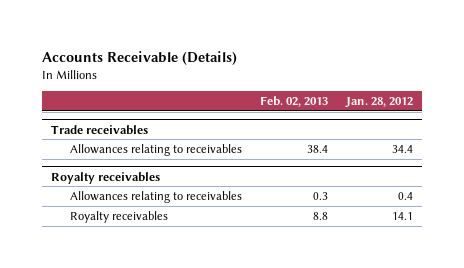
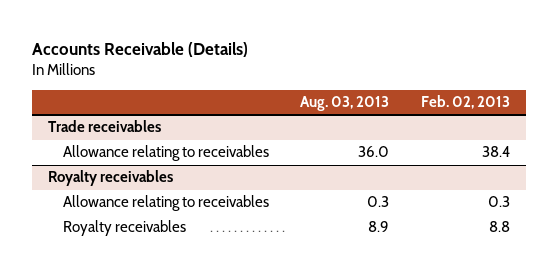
- | Feb. 02, 2013 | Jan. 28, 2012
+ | Aug. 03, 2013 | Feb. 02, 2013
@ Trade receivables
- Allowances relating to receivables | 38.4 | 34.4
+ Allowance relating to receivables | 36.0 | 38.4
@ Royalty receivables
- Allowances relating to receivables | 0.3 | 0.4
+ Allowance relating to receivables | 0.3 | 0.3

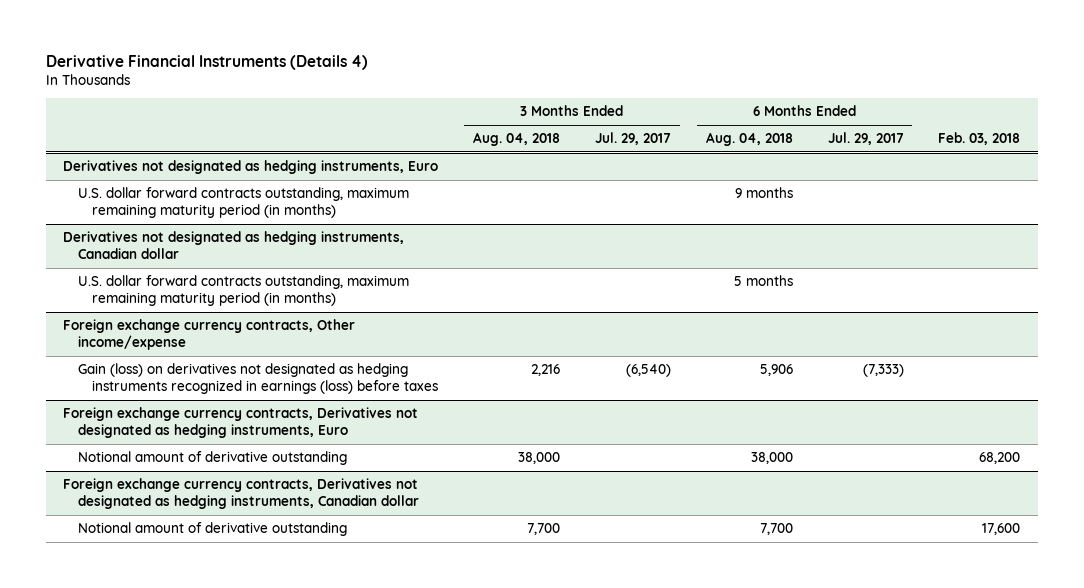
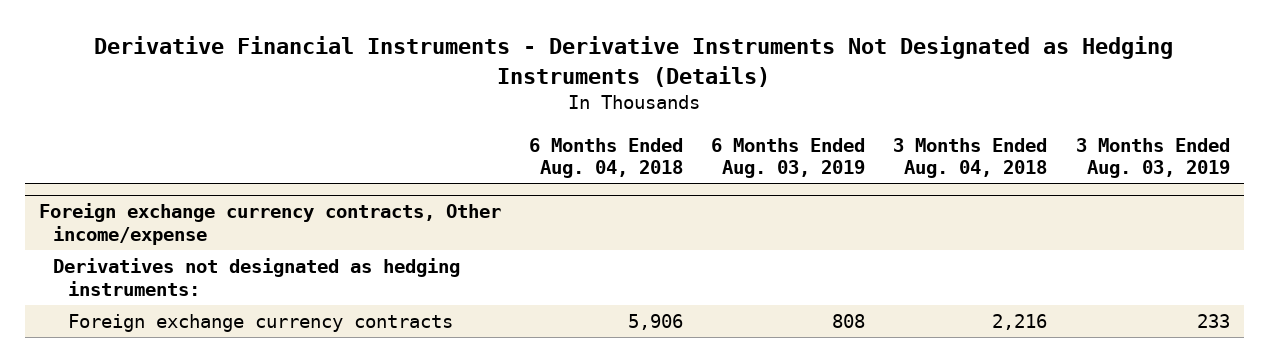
- Derivative Financial Instruments (Details 4)
+ Derivative Financial Instruments - Derivative Instruments Not Designated as Hedging Instruments (Details)
- | 3 Months Ended Aug. 04, 2018 | 3 Months Ended Jul. 29, 2017 | 6 Months Ended Aug. 04, 2018 | 6 Months Ended Jul. 29, 2017 | Feb. 03, 2018
+ | 6 Months Ended Aug. 04, 2018 | 6 Months Ended Aug. 03, 2019 | 3 Months Ended Aug. 04, 2018 | 3 Months Ended Aug. 03, 2019
- Derivatives not designated as hedging instruments, Euro
- U.S. dollar forward contracts outstanding, maximum remaining maturity period (in months) | | | 9 months | |
- Derivatives not designated as hedging instruments, Canadian dollar
- U.S. dollar forward contracts outstanding, maximum remaining maturity period (in months) | | | 5 months | |
@ Foreign exchange currency contracts, Other income/expense
- Gain (loss) on derivatives not designated as hedging instruments recognized in earnings (loss) before taxes | 2,216 | (6,540) | 5,906 | (7,333) |
- Foreign exchange currency contracts, Derivatives not designated as hedging instruments, Euro
- Notional amount of derivative outstanding | 38,000 | | 38,000 | | 68,200
- Foreign exchange currency contracts, Derivatives not designated as hedging instruments, Canadian dollar
- Notional amount of derivative outstanding | 7,700 | | 7,700 | | 17,600
@ Foreign exchange currency contracts, Other income/expense
+ Derivatives not designated as hedging instruments:
+ Foreign exchange currency contracts | 5,906 | 808 | 2,216 | 233

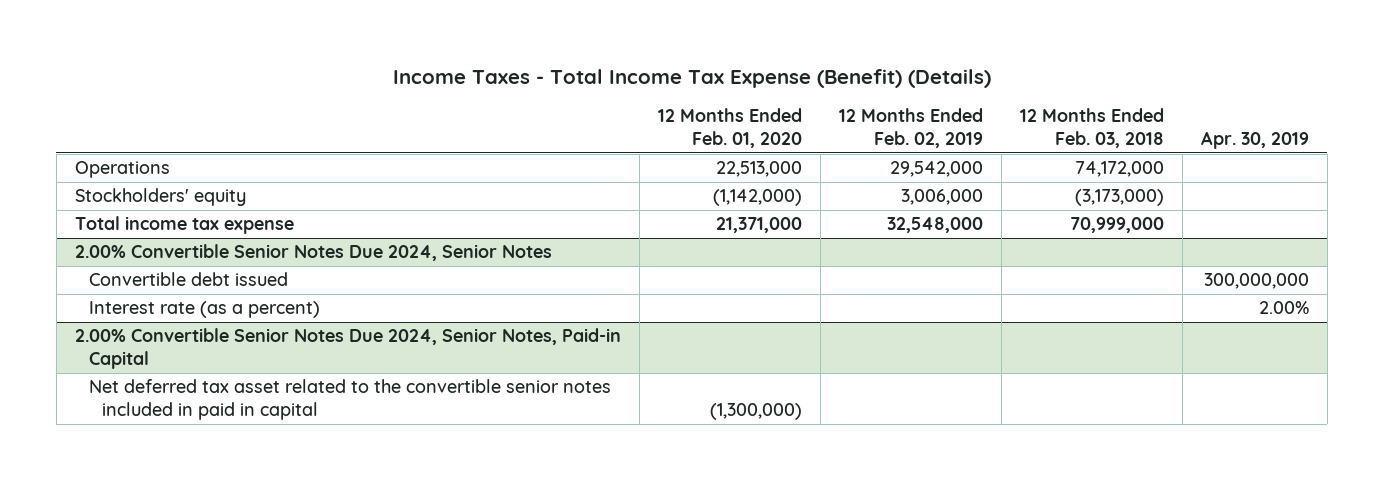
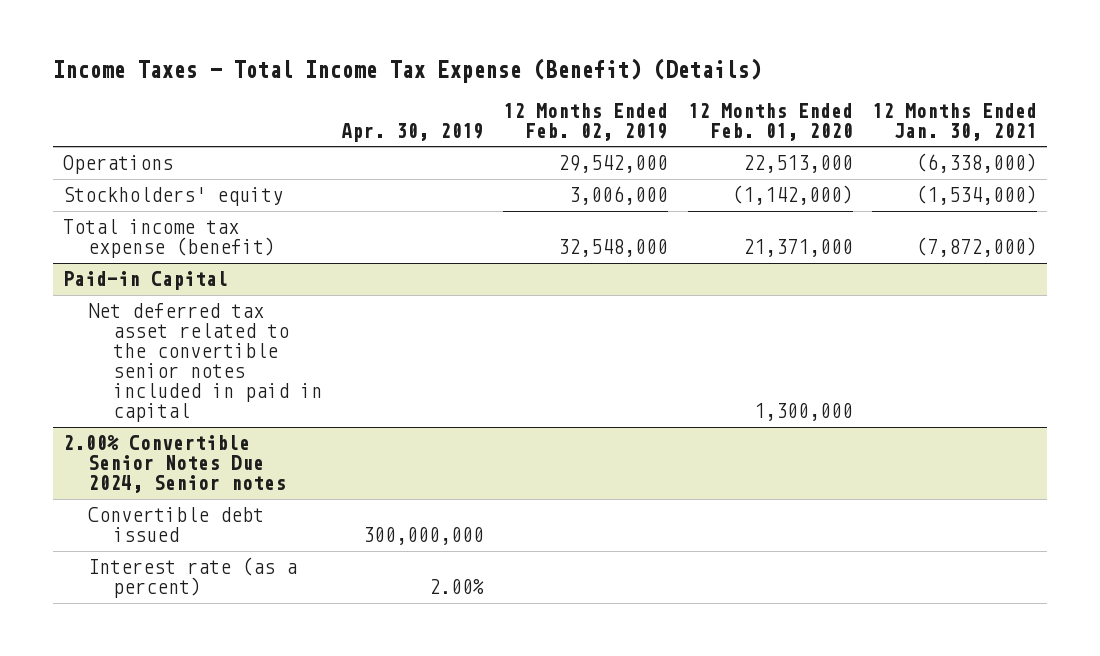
- | 12 Months Ended Feb. 01, 2020 | 12 Months Ended Feb. 02, 2019 | 12 Months Ended Feb. 03, 2018 | Apr. 30, 2019
+ | Apr. 30, 2019 | 12 Months Ended Feb. 02, 2019 | 12 Months Ended Feb. 01, 2020 | 12 Months Ended Jan. 30, 2021
- Total income tax expense | 21,371,000 | 32,548,000 | 70,999,000 |
- 2.00% Convertible Senior Notes Due 2024, Senior Notes
+ Total income tax expense (benefit) | | 32,548,000 | 21,371,000 | (7,872,000)
+ Paid-in Capital
+ Net deferred tax asset related to the convertible senior notes included in paid in capital | | | 1,300,000 |
+ 2.00% Convertible Senior Notes Due 2024, Senior notes
- 2.00% Convertible Senior Notes Due 2024, Senior Notes, Paid-in Capital
- Net deferred tax asset related to the convertible senior notes included in paid in capital | (1,300,000) | | |

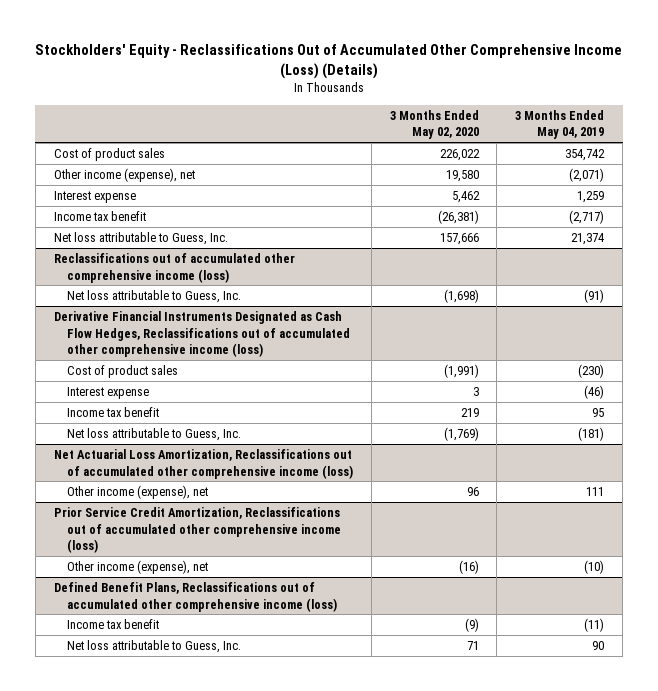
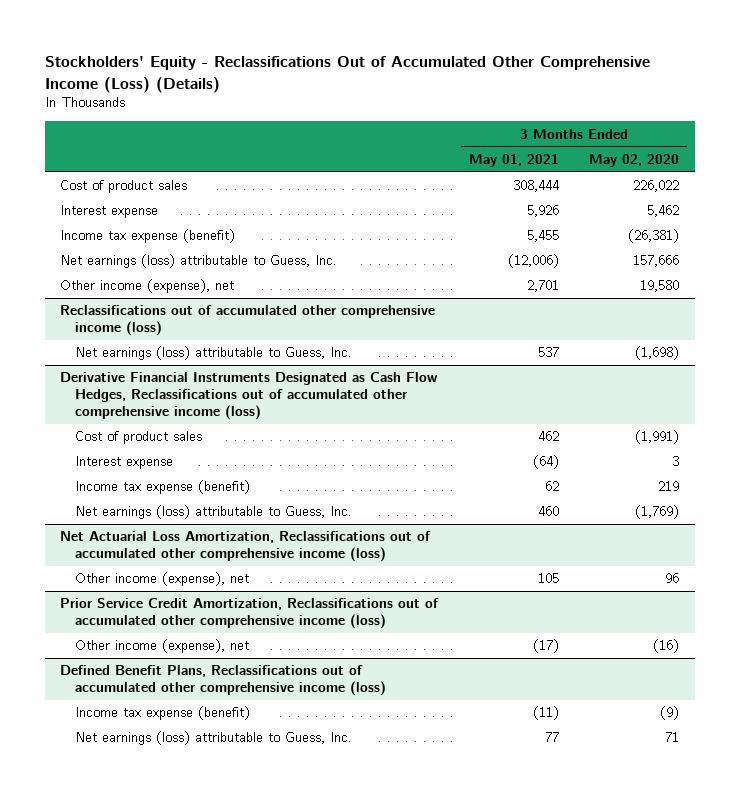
- | 3 Months Ended May 02, 2020 | 3 Months Ended May 04, 2019
+ | 3 Months Ended May 01, 2021 | 3 Months Ended May 02, 2020
- Income tax benefit | (26,381) | (2,717)
- Net loss attributable to Guess, Inc. | 157,666 | 21,374
+ Income tax expense (benefit) | 5,455 | (26,381)
+ Net earnings (loss) attributable to Guess, Inc. | (12,006) | 157,666
moved down: Other income (expense), net | 2,701 | 19,580
@ Reclassifications out of accumulated other comprehensive income (loss)
- Net loss attributable to Guess, Inc. | (1,698) | (91)
+ Net earnings (loss) attributable to Guess, Inc. | 537 | (1,698)
@ Derivative Financial Instruments Designated as Cash Flow Hedges, Reclassifications out of accumulated other comprehensive income (loss)
- Income tax benefit | 219 | 95
- Net loss attributable to Guess, Inc. | (1,769) | (181)
+ Income tax expense (benefit) | 62 | 219
+ Net earnings (loss) attributable to Guess, Inc. | 460 | (1,769)
@ Defined Benefit Plans, Reclassifications out of accumulated other comprehensive income (loss)
- Income tax benefit | (9) | (11)
- Net loss attributable to Guess, Inc. | 71 | 90
+ Income tax expense (benefit) | (11) | (9)
+ Net earnings (loss) attributable to Guess, Inc. | 77 | 71

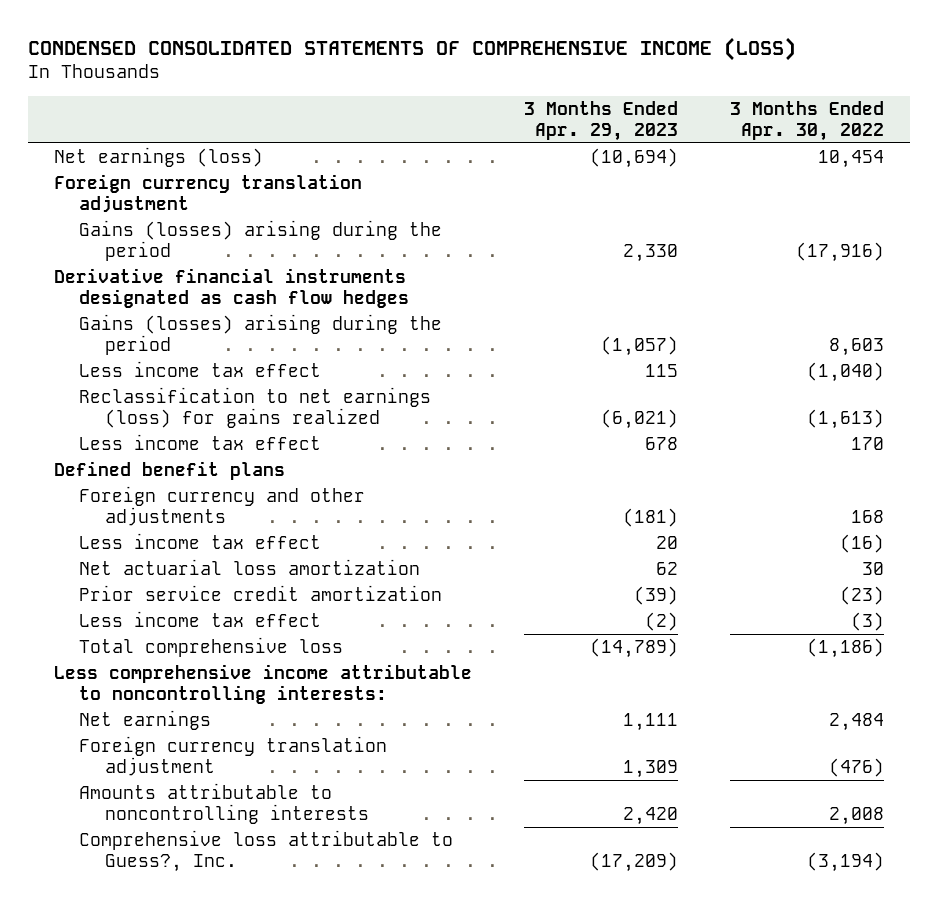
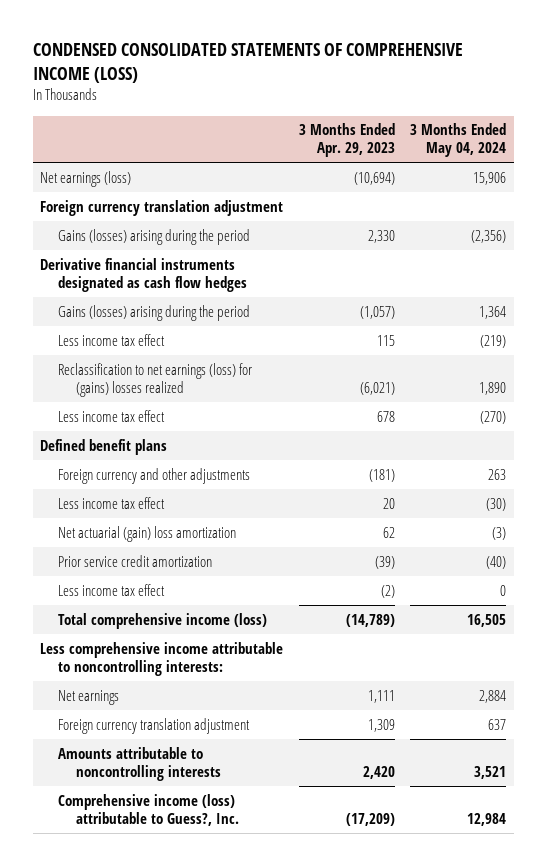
- | 3 Months Ended Apr. 29, 2023 | 3 Months Ended Apr. 30, 2022
+ | 3 Months Ended Apr. 29, 2023 | 3 Months Ended May 04, 2024
- Reclassification to net earnings (loss) for gains realized | (6,021) | (1,613)
+ Reclassification to net earnings (loss) for (gains) losses realized | (6,021) | 1,890
- Net actuarial loss amortization | 62 | 30
+ Net actuarial (gain) loss amortization | 62 | (3)
- Total comprehensive loss | (14,789) | (1,186)
+ Total comprehensive income (loss) | (14,789) | 16,505
- Comprehensive loss attributable to Guess?, Inc. | (17,209) | (3,194)
+ Comprehensive income (loss) attributable to Guess?, Inc. | (17,209) | 12,984

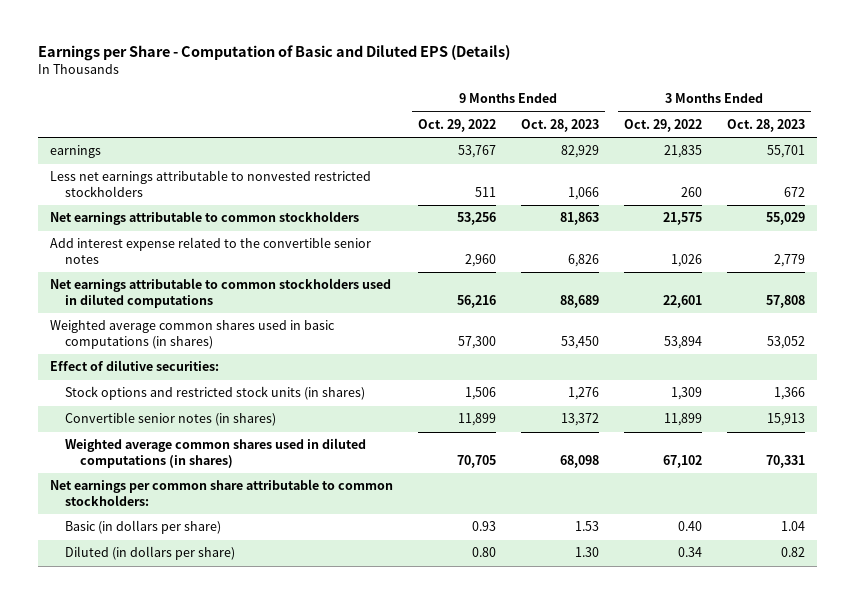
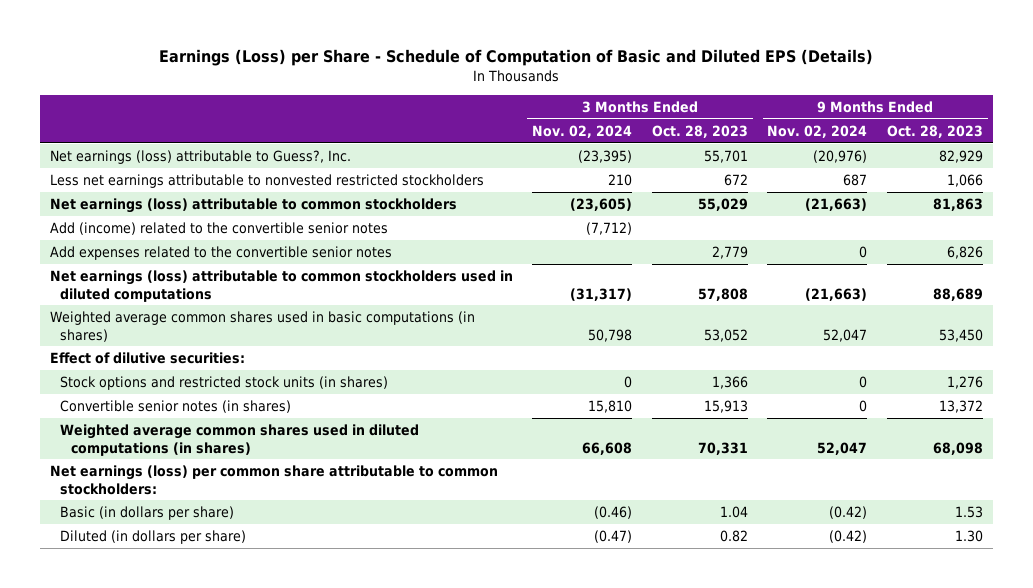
- Earnings per Share - Computation of Basic and Diluted EPS (Details)
+ Earnings (Loss) per Share - Schedule of Computation of Basic and Diluted EPS (Details)
- | 9 Months Ended Oct. 29, 2022 | 9 Months Ended Oct. 28, 2023 | 3 Months Ended Oct. 29, 2022 | 3 Months Ended Oct. 28, 2023
+ | 3 Months Ended Nov. 02, 2024 | 3 Months Ended Oct. 28, 2023 | 9 Months Ended Nov. 02, 2024 | 9 Months Ended Oct. 28, 2023
- earnings | 53,767 | 82,929 | 21,835 | 55,701
+ Net earnings (loss) attributable to Guess?, Inc. | (23,395) | 55,701 | (20,976) | 82,929
- Net earnings attributable to common stockholders | 53,256 | 81,863 | 21,575 | 55,029
- Add interest expense related to the convertible senior notes | 2,960 | 6,826 | 1,026 | 2,779
- Net earnings attributable to common stockholders used in diluted computations | 56,216 | 88,689 | 22,601 | 57,808
+ Net earnings (loss) attributable to common stockholders | (23,605) | 55,029 | (21,663) | 81,863
+ Add (income) related to the convertible senior notes | (7,712) | | |
+ Add expenses related to the convertible senior notes | | 2,779 | 0 | 6,826
+ Net earnings (loss) attributable to common stockholders used in diluted computations | (31,317) | 57,808 | (21,663) | 88,689
- Net earnings per common share attributable to common stockholders:
+ Net earnings (loss) per common share attributable to common stockholders:

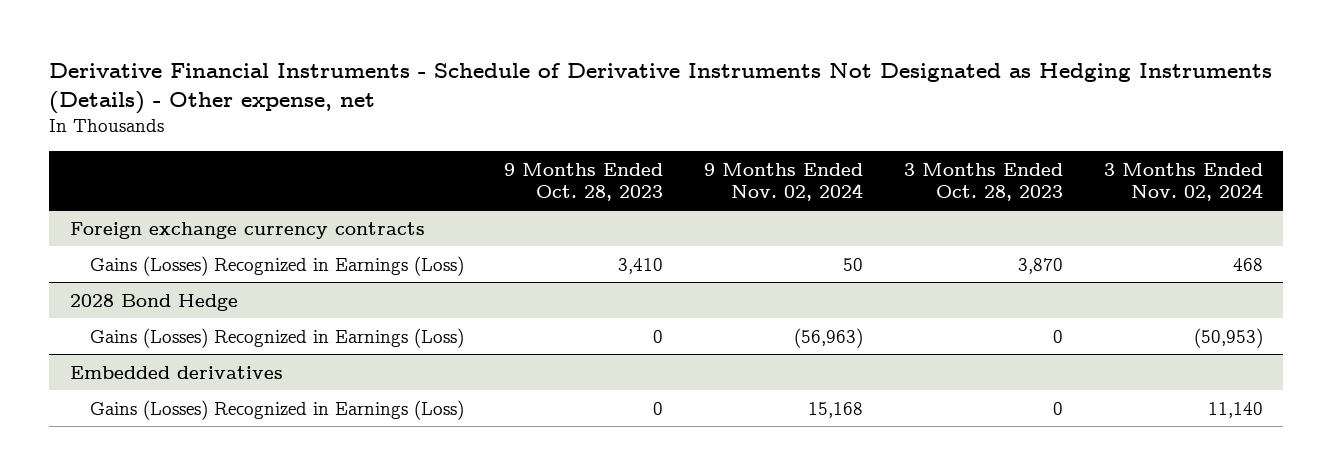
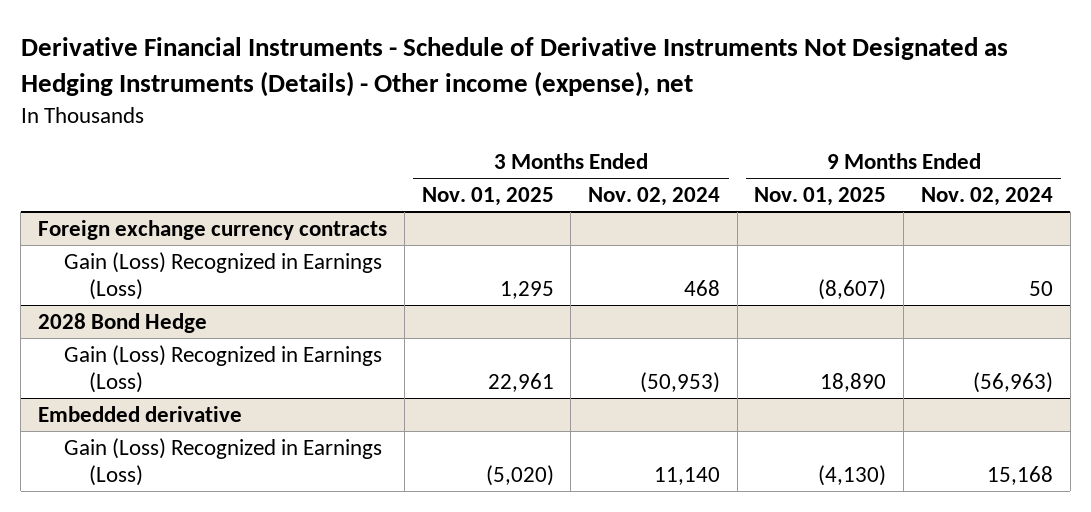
- Derivative Financial Instruments - Schedule of Derivative Instruments Not Designated as Hedging Instruments (Details) - Other expense, net
+ Derivative Financial Instruments - Schedule of Derivative Instruments Not Designated as Hedging Instruments (Details) - Other income (expense), net
- | 9 Months Ended Oct. 28, 2023 | 9 Months Ended Nov. 02, 2024 | 3 Months Ended Oct. 28, 2023 | 3 Months Ended Nov. 02, 2024
+ | 3 Months Ended Nov. 01, 2025 | 3 Months Ended Nov. 02, 2024 | 9 Months Ended Nov. 01, 2025 | 9 Months Ended Nov. 02, 2024
@ Foreign exchange currency contracts
- Gains (Losses) Recognized in Earnings (Loss) | 3,410 | 50 | 3,870 | 468
+ Gain (Loss) Recognized in Earnings (Loss) | 1,295 | 468 | (8,607) | 50
@ 2028 Bond Hedge
- Gains (Losses) Recognized in Earnings (Loss) | 0 | (56,963) | 0 | (50,953)
- Embedded derivatives
- Gains (Losses) Recognized in Earnings (Loss) | 0 | 15,168 | 0 | 11,140
@ 2028 Bond Hedge
+ Gain (Loss) Recognized in Earnings (Loss) | 22,961 | (50,953) | 18,890 | (56,963)
+ Embedded derivative
+ Gain (Loss) Recognized in Earnings (Loss) | (5,020) | 11,140 | (4,130) | 15,168

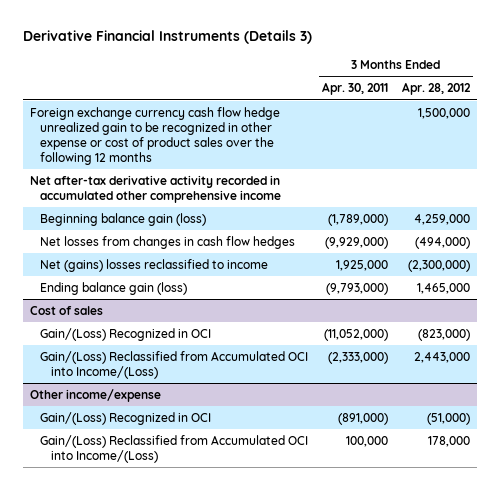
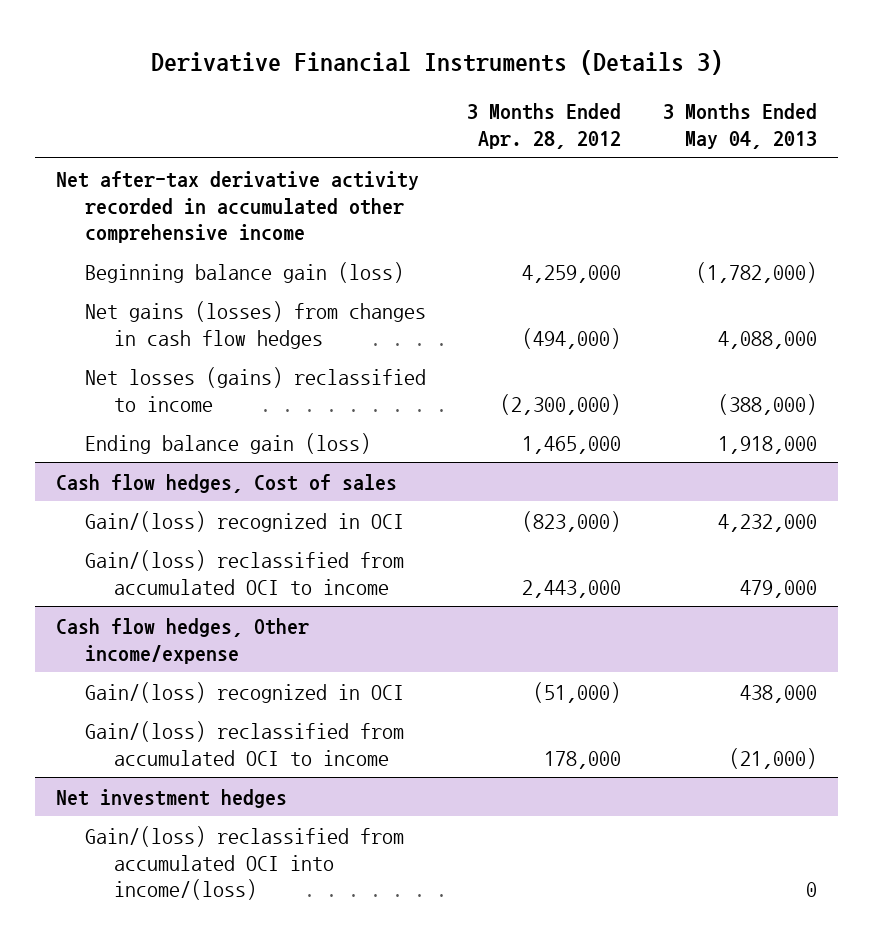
- | 3 Months Ended Apr. 30, 2011 | 3 Months Ended Apr. 28, 2012
+ | 3 Months Ended Apr. 28, 2012 | 3 Months Ended May 04, 2013
- Foreign exchange currency cash flow hedge unrealized gain to be recognized in other expense or cost of product sales over the following 12 months | | 1,500,000
- Net losses from changes in cash flow hedges | (9,929,000) | (494,000)
- Net (gains) losses reclassified to income | 1,925,000 | (2,300,000)
+ Net gains (losses) from changes in cash flow hedges | (494,000) | 4,088,000
+ Net losses (gains) reclassified to income | (2,300,000) | (388,000)
- Cost of sales
- Gain/(Loss) Recognized in OCI | (11,052,000) | (823,000)
- Gain/(Loss) Reclassified from Accumulated OCI into Income/(Loss) | (2,333,000) | 2,443,000
- Other income/expense
- Gain/(Loss) Recognized in OCI | (891,000) | (51,000)
- Gain/(Loss) Reclassified from Accumulated OCI into Income/(Loss) | 100,000 | 178,000
+ Cash flow hedges, Cost of sales
+ Gain/(loss) recognized in OCI | (823,000) | 4,232,000
+ Gain/(loss) reclassified from accumulated OCI to income | 2,443,000 | 479,000
+ Cash flow hedges, Other income/expense
+ Gain/(loss) recognized in OCI | (51,000) | 438,000
+ Gain/(loss) reclassified from accumulated OCI to income | 178,000 | (21,000)
+ Net investment hedges
+ Gain/(loss) reclassified from accumulated OCI into income/(loss) | | 0

